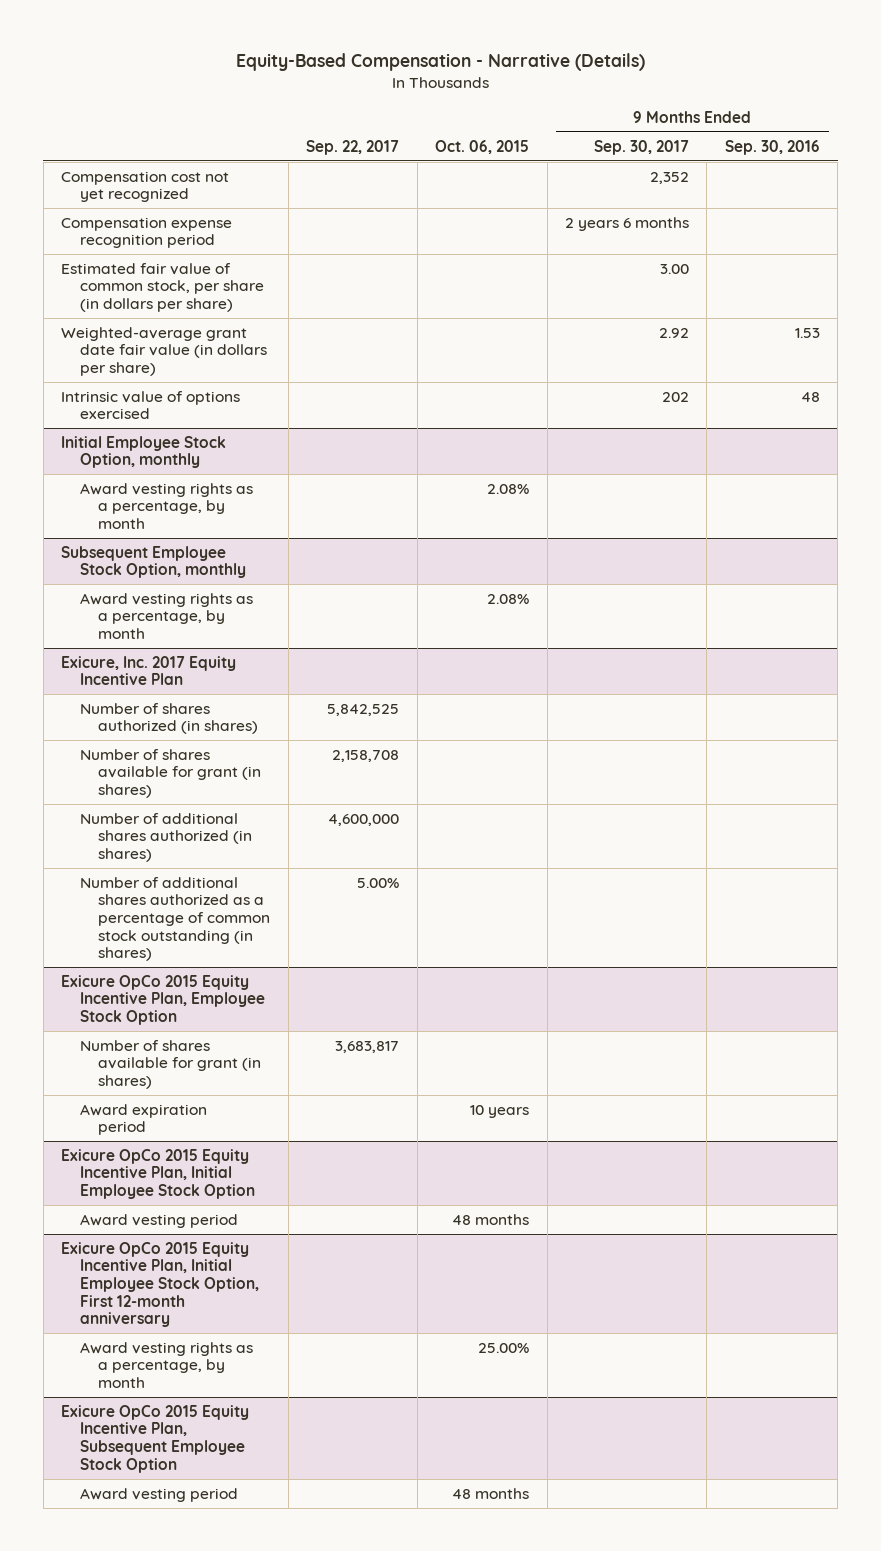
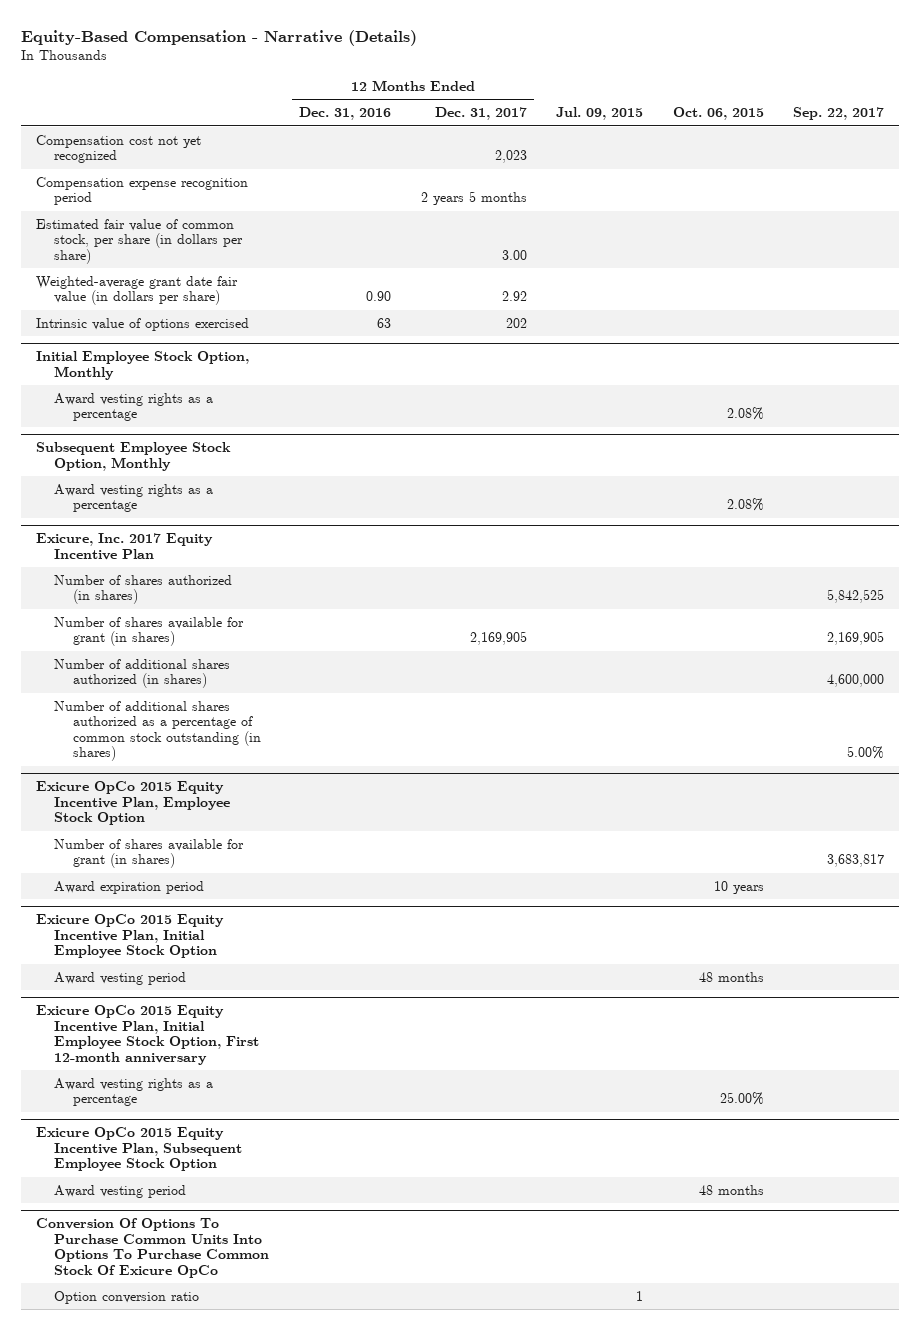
- | Sep. 22, 2017 | Oct. 06, 2015 | 9 Months Ended Sep. 30, 2017 | 9 Months Ended Sep. 30, 2016
+ | 12 Months Ended Dec. 31, 2016 | 12 Months Ended Dec. 31, 2017 | Jul. 09, 2015 | Oct. 06, 2015 | Sep. 22, 2017
- Initial Employee Stock Option, monthly
- Award vesting rights as a percentage, by month | | 2.08% | |
- Subsequent Employee Stock Option, monthly
- Award vesting rights as a percentage, by month | | 2.08% | |
+ Initial Employee Stock Option, Monthly
+ Award vesting rights as a percentage | | | | 2.08% |
+ Subsequent Employee Stock Option, Monthly
+ Award vesting rights as a percentage | | | | 2.08% |
@ Exicure, Inc. 2017 Equity Incentive Plan
- Number of shares available for grant (in shares) | 2,158,708 | | |
+ Number of shares available for grant (in shares) | | 2,169,905 | | | 2,169,905
@ Exicure OpCo 2015 Equity Incentive Plan, Initial Employee Stock Option, First 12-month anniversary
- Award vesting rights as a percentage, by month | | 25.00% | |
+ Award vesting rights as a percentage | | | | 25.00% |
+ Conversion Of Options To Purchase Common Units Into Options To Purchase Common Stock Of Exicure OpCo
+ Option conversion ratio | | | 1 | |

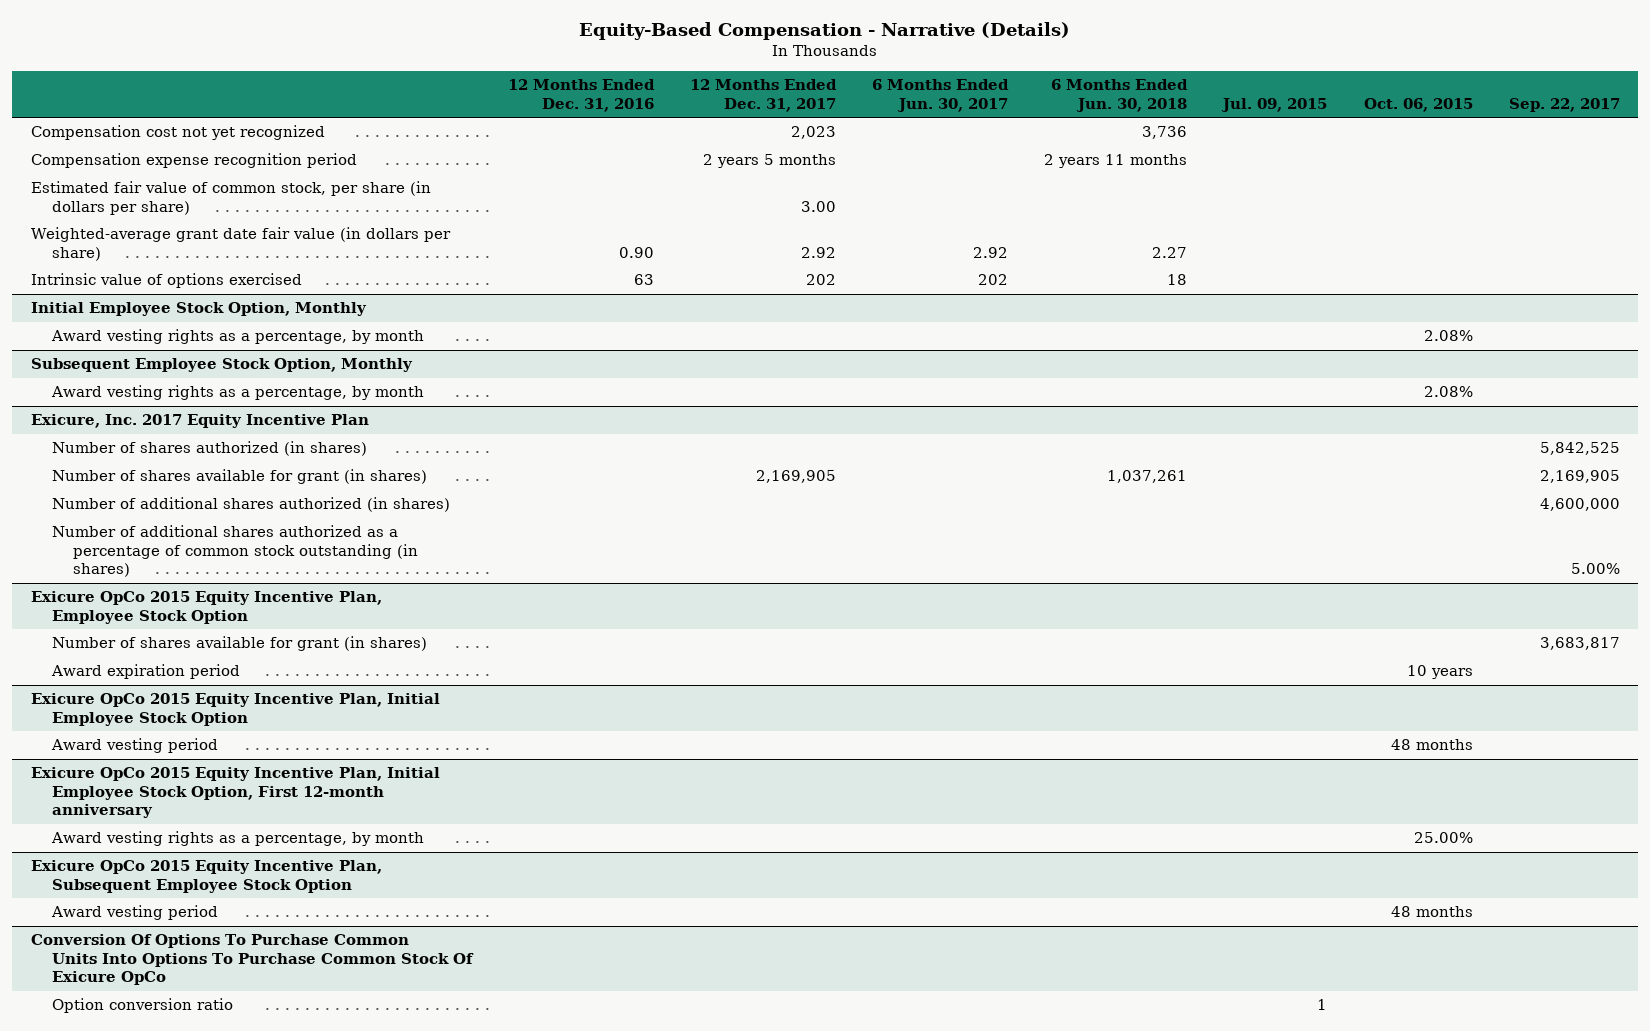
- | 12 Months Ended Dec. 31, 2016 | 12 Months Ended Dec. 31, 2017 | Jul. 09, 2015 | Oct. 06, 2015 | Sep. 22, 2017
+ | 12 Months Ended Dec. 31, 2016 | 12 Months Ended Dec. 31, 2017 | 6 Months Ended Jun. 30, 2017 | 6 Months Ended Jun. 30, 2018 | Jul. 09, 2015 | Oct. 06, 2015 | Sep. 22, 2017
@ Initial Employee Stock Option, Monthly
- Award vesting rights as a percentage | | | | 2.08% |
+ Award vesting rights as a percentage, by month | | | | | | 2.08% |
@ Subsequent Employee Stock Option, Monthly
- Award vesting rights as a percentage | | | | 2.08% |
+ Award vesting rights as a percentage, by month | | | | | | 2.08% |
@ Exicure OpCo 2015 Equity Incentive Plan, Initial Employee Stock Option, First 12-month anniversary
- Award vesting rights as a percentage | | | | 25.00% |
+ Award vesting rights as a percentage, by month | | | | | | 25.00% |

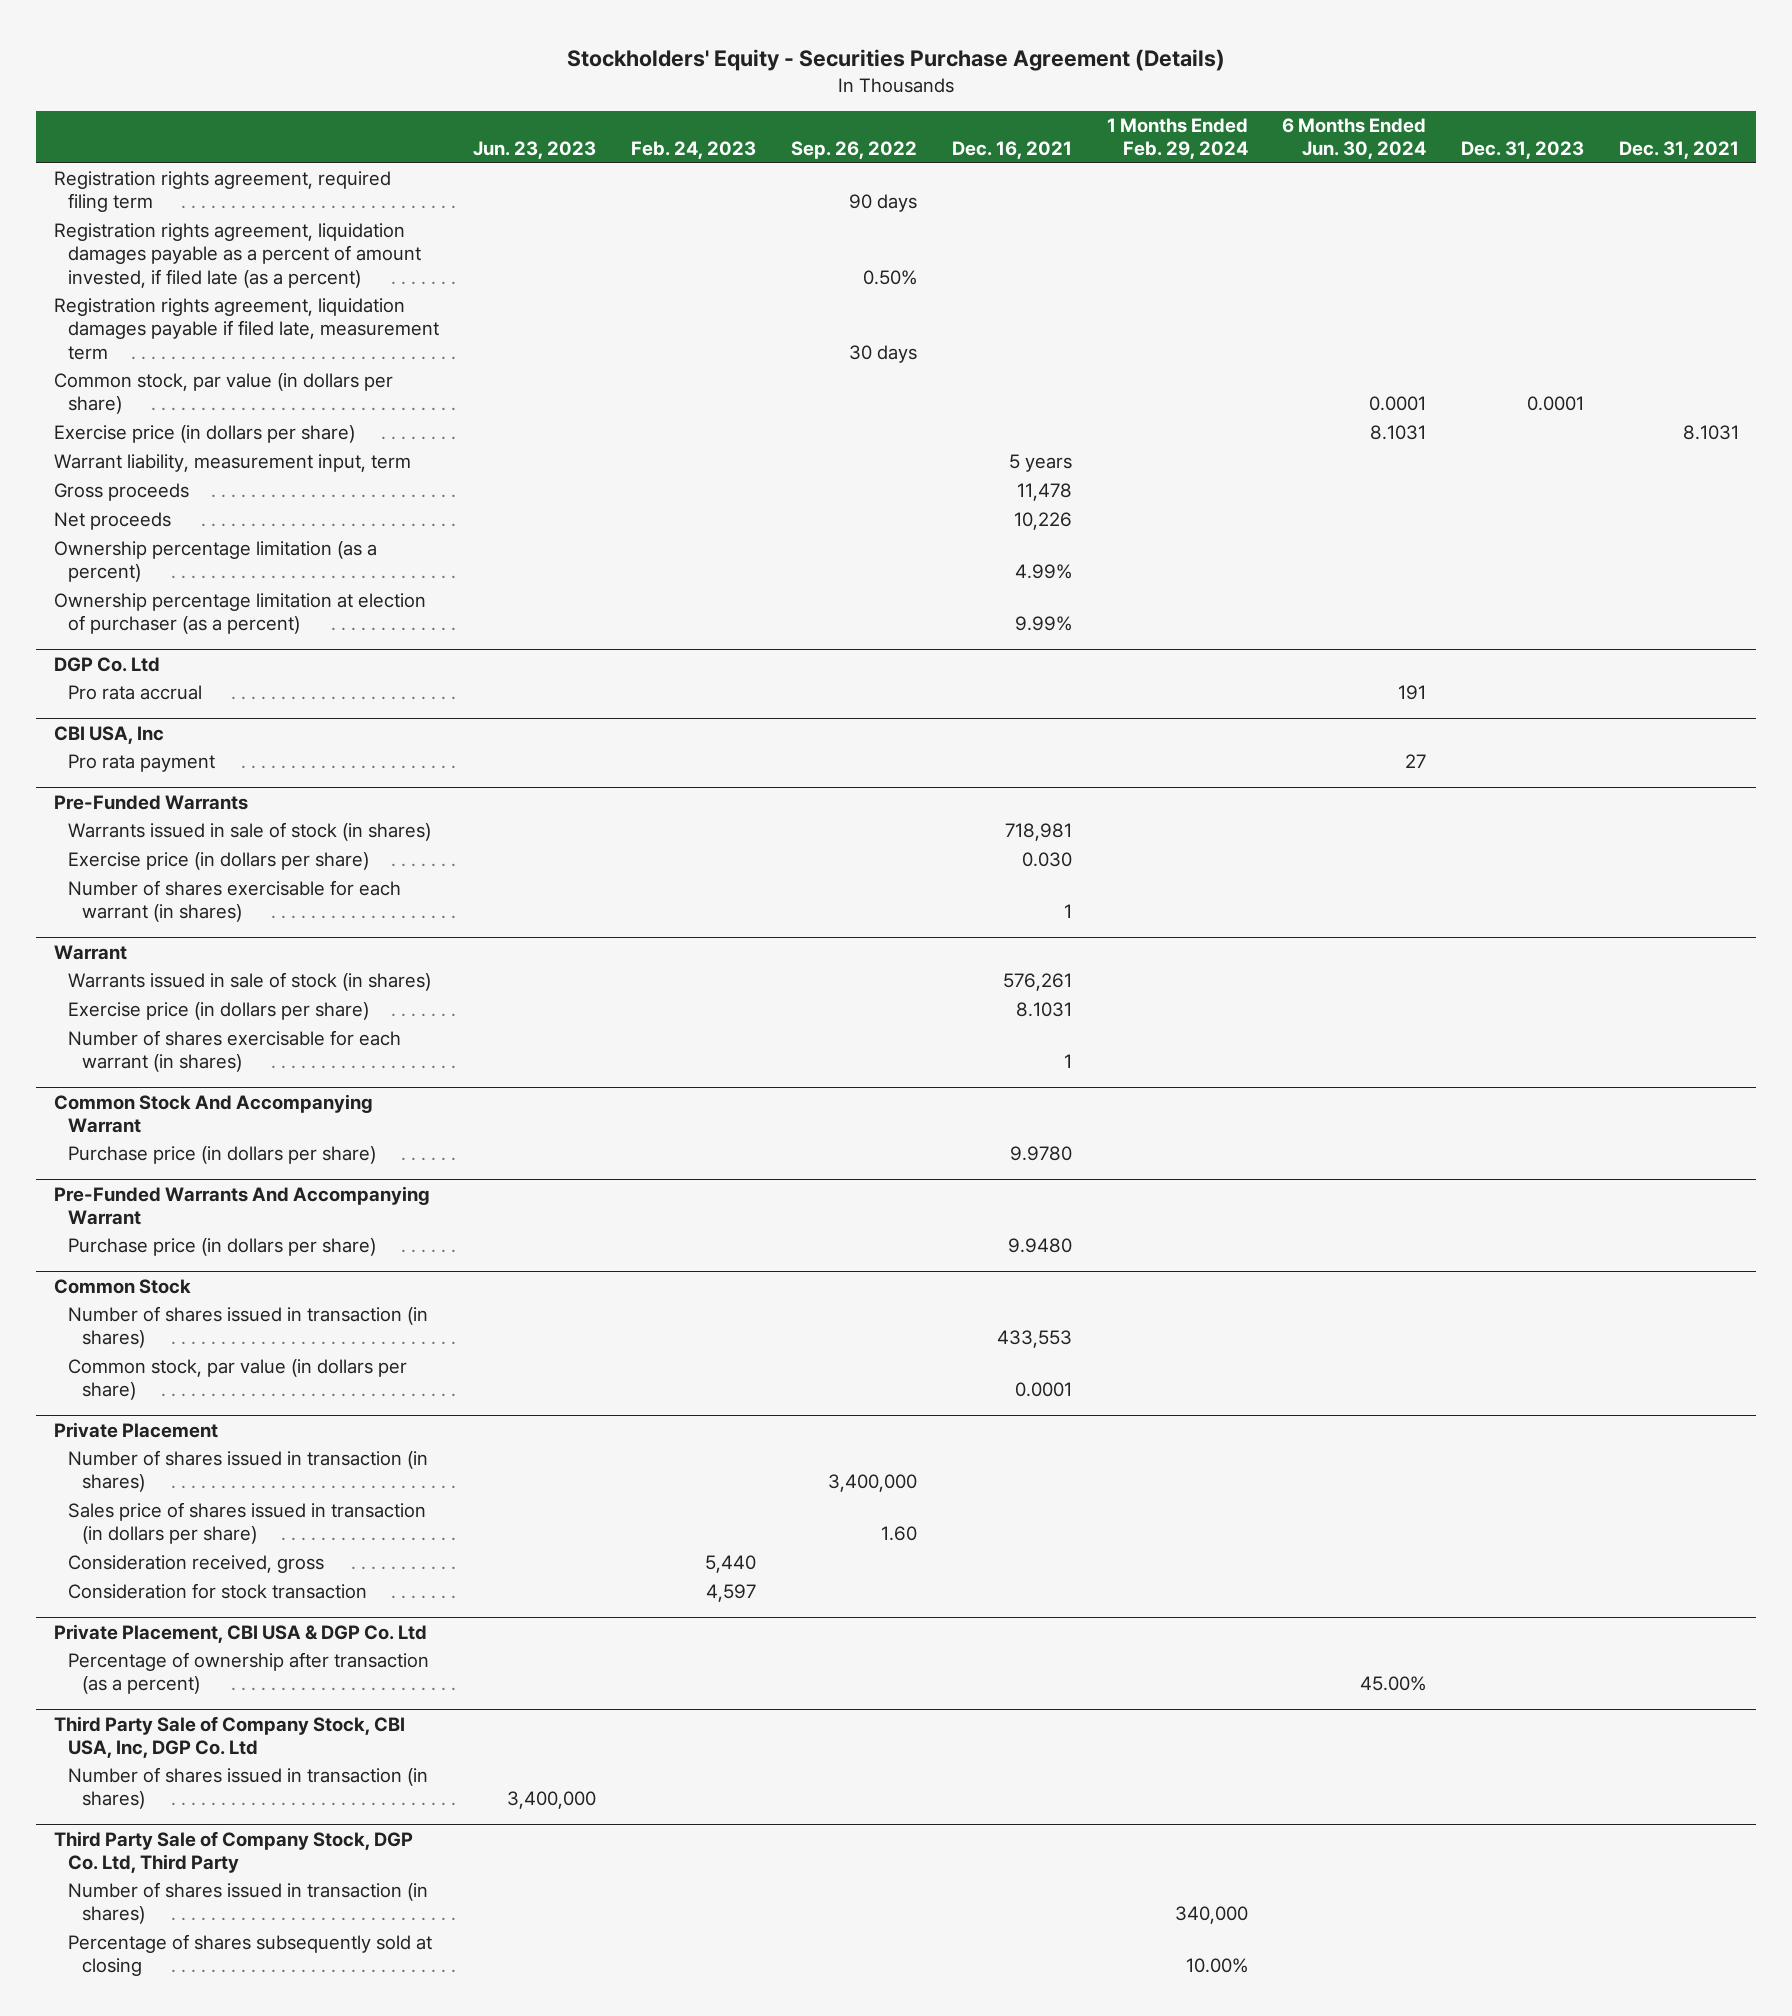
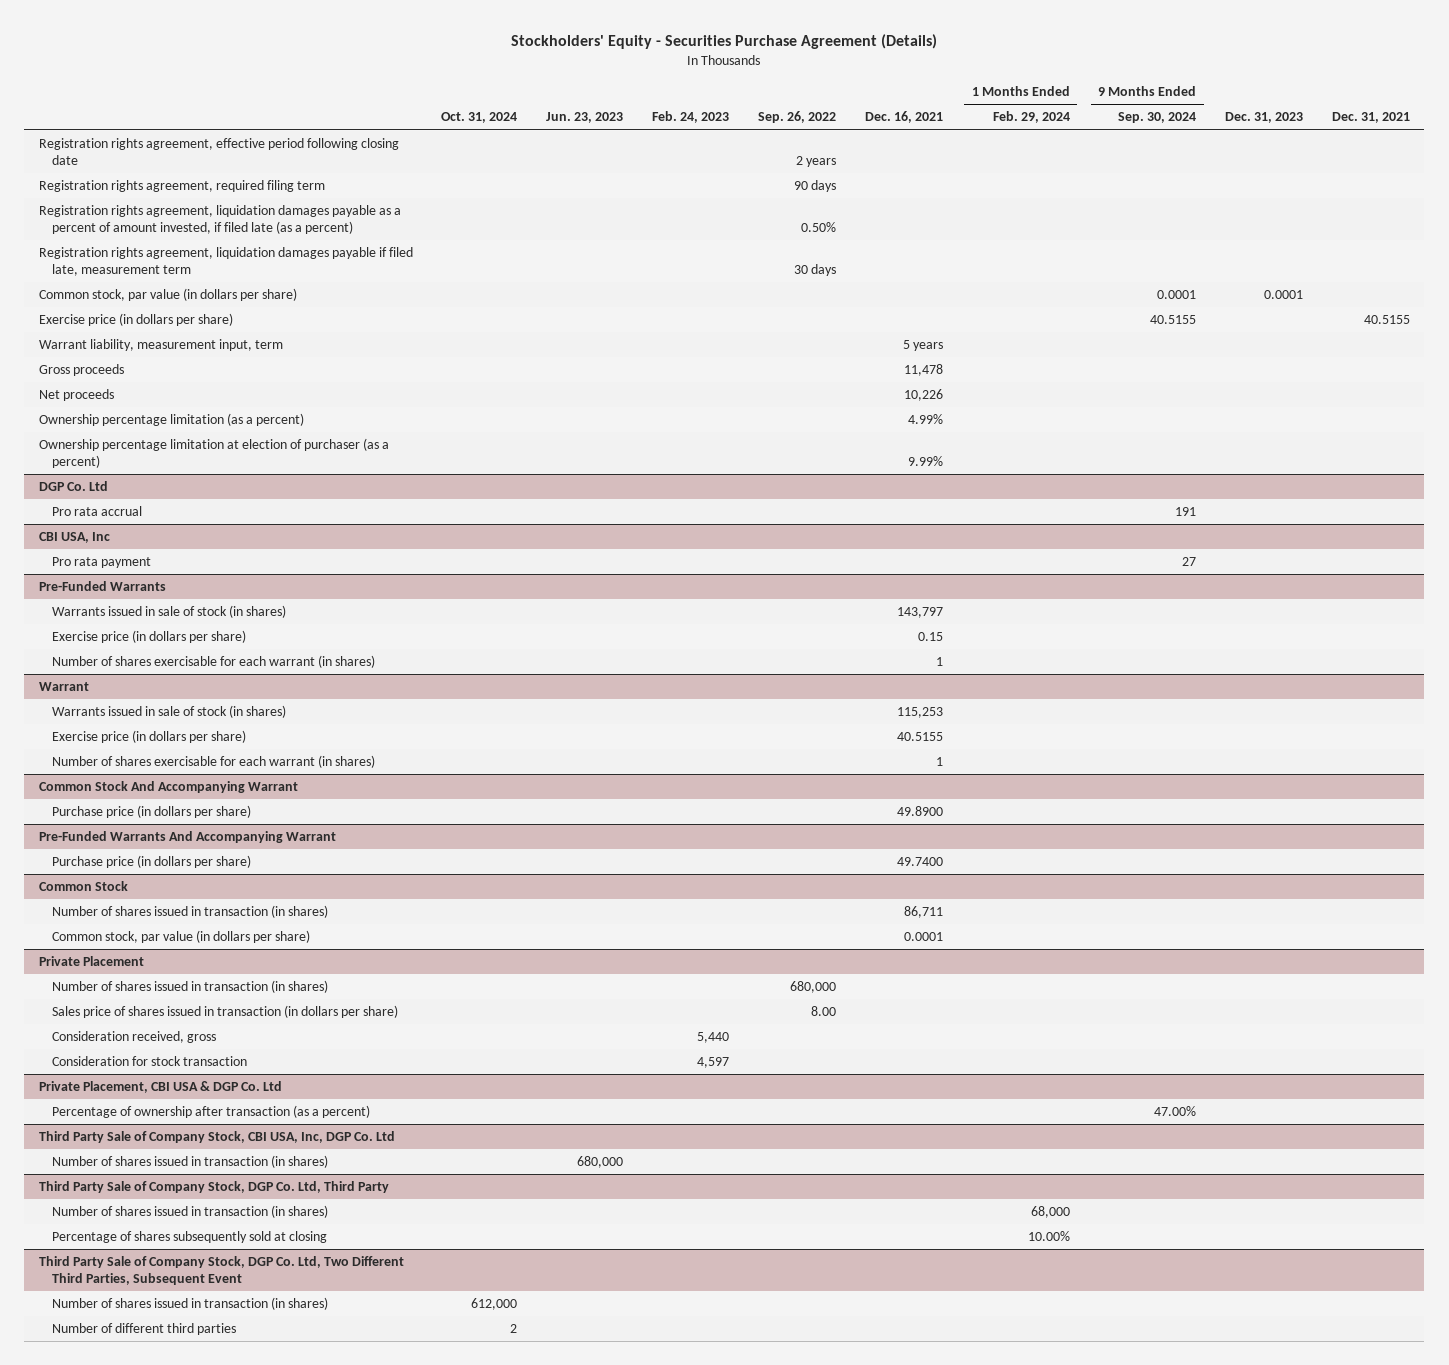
- | Jun. 23, 2023 | Feb. 24, 2023 | Sep. 26, 2022 | Dec. 16, 2021 | 1 Months Ended Feb. 29, 2024 | 6 Months Ended Jun. 30, 2024 | Dec. 31, 2023 | Dec. 31, 2021
+ | Oct. 31, 2024 | Jun. 23, 2023 | Feb. 24, 2023 | Sep. 26, 2022 | Dec. 16, 2021 | 1 Months Ended Feb. 29, 2024 | 9 Months Ended Sep. 30, 2024 | Dec. 31, 2023 | Dec. 31, 2021
+ Registration rights agreement, effective period following closing date | | | | 2 years | | | | |
- Exercise price (in dollars per share) | | | | | | 8.1031 | | 8.1031
+ Exercise price (in dollars per share) | | | | | | | 40.5155 | | 40.5155
@ Pre-Funded Warrants
- Warrants issued in sale of stock (in shares) | | | | 718,981 | | | |
- Exercise price (in dollars per share) | | | | 0.030 | | | |
+ Warrants issued in sale of stock (in shares) | | | | | 143,797 | | | |
+ Exercise price (in dollars per share) | | | | | 0.15 | | | |
@ Warrant
- Warrants issued in sale of stock (in shares) | | | | 576,261 | | | |
- Exercise price (in dollars per share) | | | | 8.1031 | | | |
+ Warrants issued in sale of stock (in shares) | | | | | 115,253 | | | |
+ Exercise price (in dollars per share) | | | | | 40.5155 | | | |
@ Common Stock And Accompanying Warrant
- Purchase price (in dollars per share) | | | | 9.9780 | | | |
+ Purchase price (in dollars per share) | | | | | 49.8900 | | | |
@ Pre-Funded Warrants And Accompanying Warrant
- Purchase price (in dollars per share) | | | | 9.9480 | | | |
+ Purchase price (in dollars per share) | | | | | 49.7400 | | | |
@ Common Stock
- Number of shares issued in transaction (in shares) | | | | 433,553 | | | |
+ Number of shares issued in transaction (in shares) | | | | | 86,711 | | | |
@ Private Placement
- Number of shares issued in transaction (in shares) | | | 3,400,000 | | | | |
- Sales price of shares issued in transaction (in dollars per share) | | | 1.60 | | | | |
+ Number of shares issued in transaction (in shares) | | | | 680,000 | | | | |
+ Sales price of shares issued in transaction (in dollars per share) | | | | 8.00 | | | | |
@ Third Party Sale of Company Stock, CBI USA, Inc, DGP Co. Ltd
- Number of shares issued in transaction (in shares) | 3,400,000 | | | | | | |
+ Number of shares issued in transaction (in shares) | | 680,000 | | | | | | |
@ Third Party Sale of Company Stock, DGP Co. Ltd, Third Party
- Number of shares issued in transaction (in shares) | | | | | 340,000 | | |
+ Number of shares issued in transaction (in shares) | | | | | | 68,000 | | |
+ Third Party Sale of Company Stock, DGP Co. Ltd, Two Different Third Parties, Subsequent Event
+ Number of shares issued in transaction (in shares) | 612,000 | | | | | | | |
+ Number of different third parties | 2 | | | | | | | |

